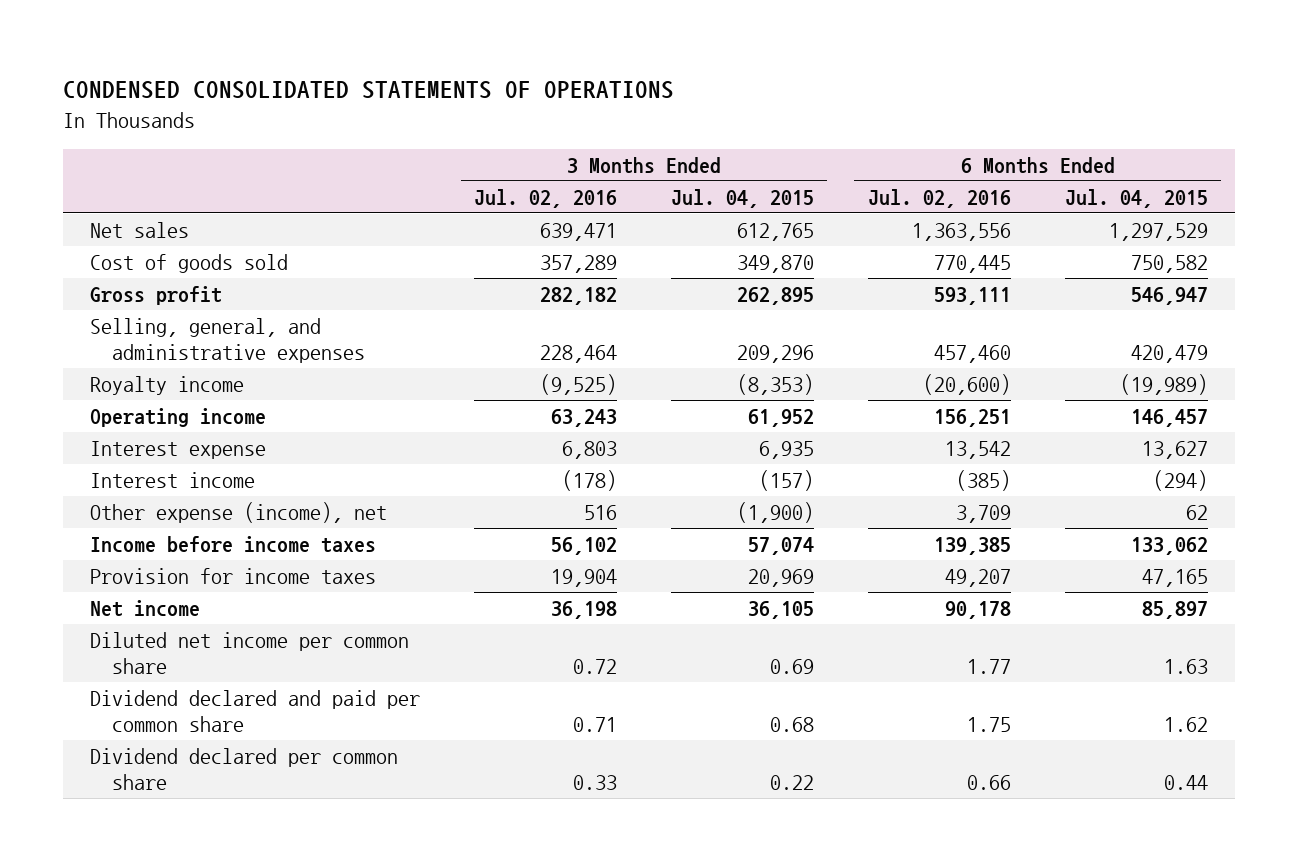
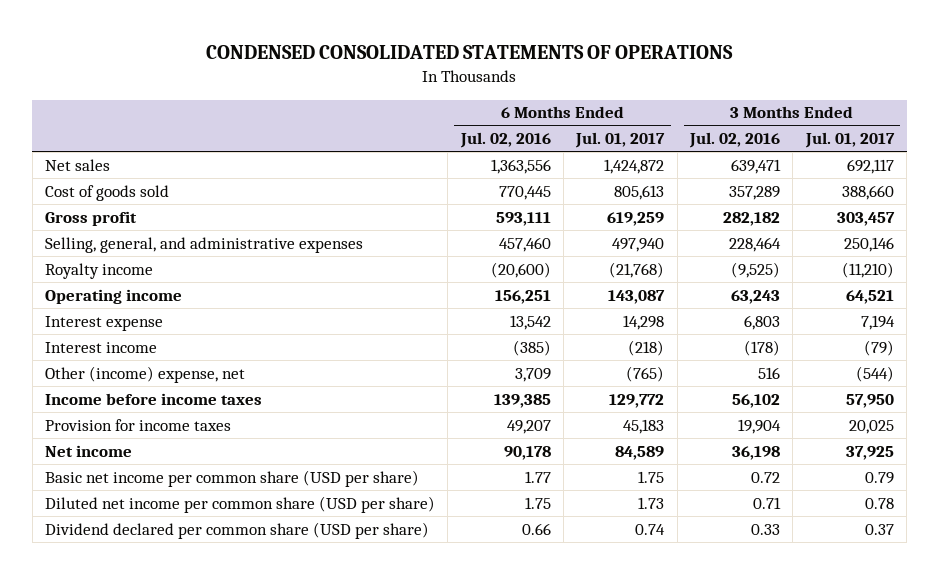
- | 3 Months Ended Jul. 02, 2016 | 3 Months Ended Jul. 04, 2015 | 6 Months Ended Jul. 02, 2016 | 6 Months Ended Jul. 04, 2015
+ | 6 Months Ended Jul. 02, 2016 | 6 Months Ended Jul. 01, 2017 | 3 Months Ended Jul. 02, 2016 | 3 Months Ended Jul. 01, 2017
- Other expense (income), net | 516 | (1,900) | 3,709 | 62
+ Other (income) expense, net | 3,709 | (765) | 516 | (544)
- Diluted net income per common share | 0.72 | 0.69 | 1.77 | 1.63
- Dividend declared and paid per common share | 0.71 | 0.68 | 1.75 | 1.62
- Dividend declared per common share | 0.33 | 0.22 | 0.66 | 0.44
+ Basic net income per common share (USD per share) | 1.77 | 1.75 | 0.72 | 0.79
+ Diluted net income per common share (USD per share) | 1.75 | 1.73 | 0.71 | 0.78
+ Dividend declared per common share (USD per share) | 0.66 | 0.74 | 0.33 | 0.37

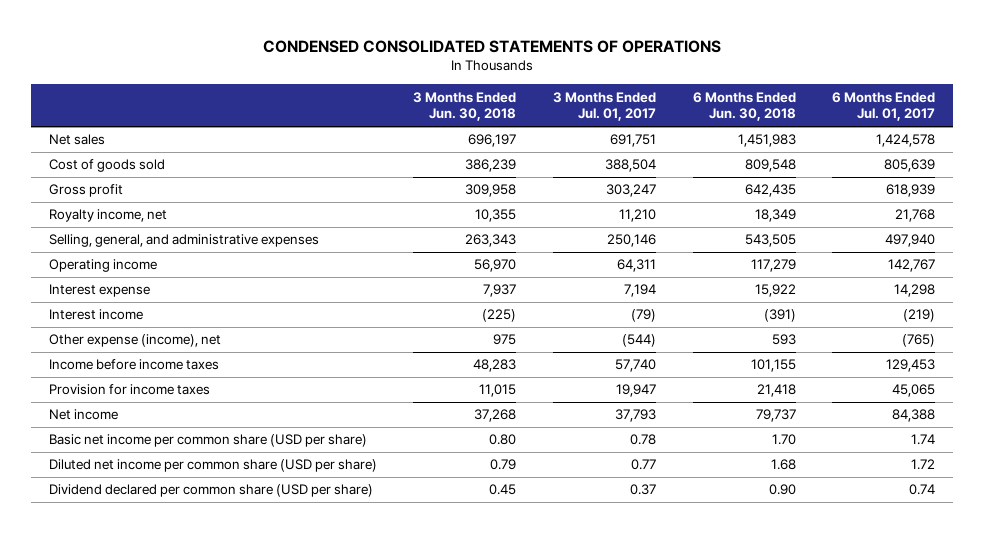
- | 6 Months Ended Jul. 02, 2016 | 6 Months Ended Jul. 01, 2017 | 3 Months Ended Jul. 02, 2016 | 3 Months Ended Jul. 01, 2017
+ | 3 Months Ended Jun. 30, 2018 | 3 Months Ended Jul. 01, 2017 | 6 Months Ended Jun. 30, 2018 | 6 Months Ended Jul. 01, 2017
- Net sales | 1,363,556 | 1,424,872 | 639,471 | 692,117
- Cost of goods sold | 770,445 | 805,613 | 357,289 | 388,660
- Gross profit | 593,111 | 619,259 | 282,182 | 303,457
+ Net sales | 696,197 | 691,751 | 1,451,983 | 1,424,578
+ Cost of goods sold | 386,239 | 388,504 | 809,548 | 805,639
+ Gross profit | 309,958 | 303,247 | 642,435 | 618,939
+ Royalty income, net | 10,355 | 11,210 | 18,349 | 21,768
- Royalty income | (20,600) | (21,768) | (9,525) | (11,210)
- Operating income | 156,251 | 143,087 | 63,243 | 64,521
+ Operating income | 56,970 | 64,311 | 117,279 | 142,767
- Interest income | (385) | (218) | (178) | (79)
- Other (income) expense, net | 3,709 | (765) | 516 | (544)
- Income before income taxes | 139,385 | 129,772 | 56,102 | 57,950
- Provision for income taxes | 49,207 | 45,183 | 19,904 | 20,025
- Net income | 90,178 | 84,589 | 36,198 | 37,925
- Basic net income per common share (USD per share) | 1.77 | 1.75 | 0.72 | 0.79
- Diluted net income per common share (USD per share) | 1.75 | 1.73 | 0.71 | 0.78
+ Interest income | (225) | (79) | (391) | (219)
+ Other expense (income), net | 975 | (544) | 593 | (765)
+ Income before income taxes | 48,283 | 57,740 | 101,155 | 129,453
+ Provision for income taxes | 11,015 | 19,947 | 21,418 | 45,065
+ Net income | 37,268 | 37,793 | 79,737 | 84,388
+ Basic net income per common share (USD per share) | 0.80 | 0.78 | 1.70 | 1.74
+ Diluted net income per common share (USD per share) | 0.79 | 0.77 | 1.68 | 1.72

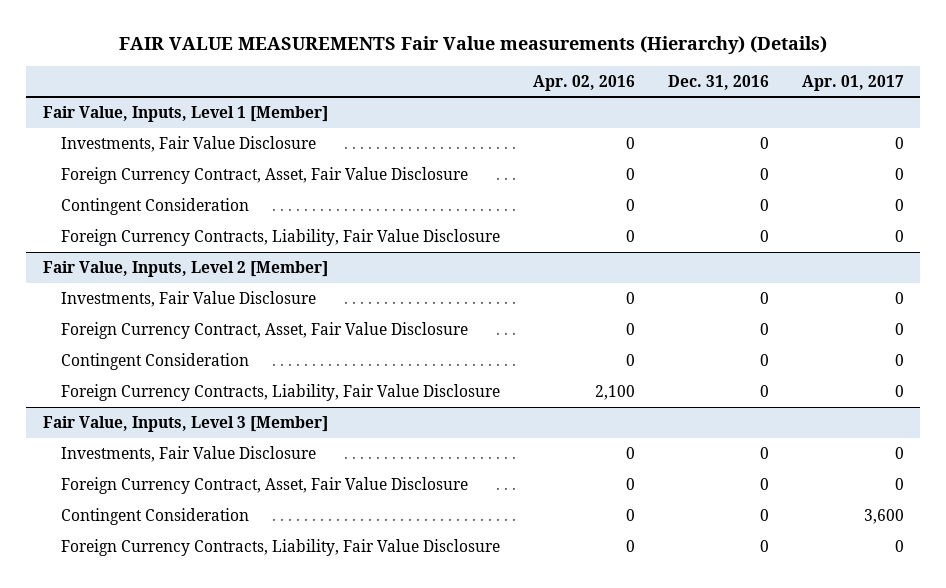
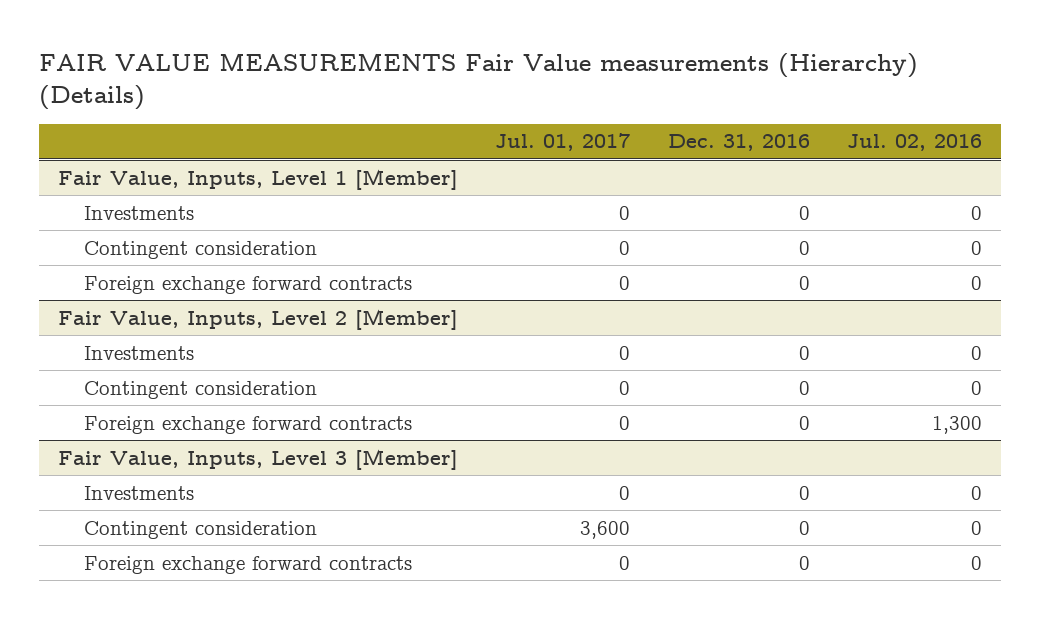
- | Apr. 02, 2016 | Dec. 31, 2016 | Apr. 01, 2017
+ | Jul. 01, 2017 | Dec. 31, 2016 | Jul. 02, 2016
@ Fair Value, Inputs, Level 1 [Member]
- Investments, Fair Value Disclosure | 0 | 0 | 0
- Foreign Currency Contract, Asset, Fair Value Disclosure | 0 | 0 | 0
- Contingent Consideration | 0 | 0 | 0
- Foreign Currency Contracts, Liability, Fair Value Disclosure | 0 | 0 | 0
+ Investments | 0 | 0 | 0
+ Contingent consideration | 0 | 0 | 0
+ Foreign exchange forward contracts | 0 | 0 | 0
@ Fair Value, Inputs, Level 2 [Member]
- Investments, Fair Value Disclosure | 0 | 0 | 0
- Foreign Currency Contract, Asset, Fair Value Disclosure | 0 | 0 | 0
- Contingent Consideration | 0 | 0 | 0
- Foreign Currency Contracts, Liability, Fair Value Disclosure | 2,100 | 0 | 0
+ Investments | 0 | 0 | 0
+ Contingent consideration | 0 | 0 | 0
+ Foreign exchange forward contracts | 0 | 0 | 1,300
@ Fair Value, Inputs, Level 3 [Member]
- Investments, Fair Value Disclosure | 0 | 0 | 0
- Foreign Currency Contract, Asset, Fair Value Disclosure | 0 | 0 | 0
- Contingent Consideration | 0 | 0 | 3,600
- Foreign Currency Contracts, Liability, Fair Value Disclosure | 0 | 0 | 0
+ Investments | 0 | 0 | 0
+ Contingent consideration | 3,600 | 0 | 0
+ Foreign exchange forward contracts | 0 | 0 | 0

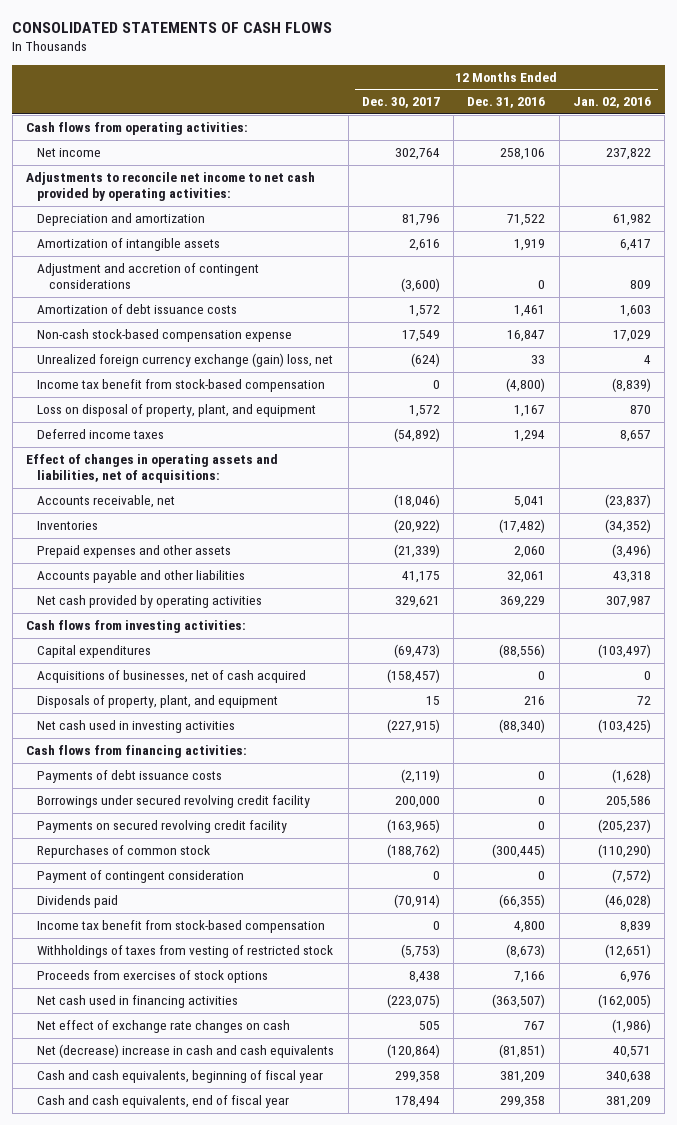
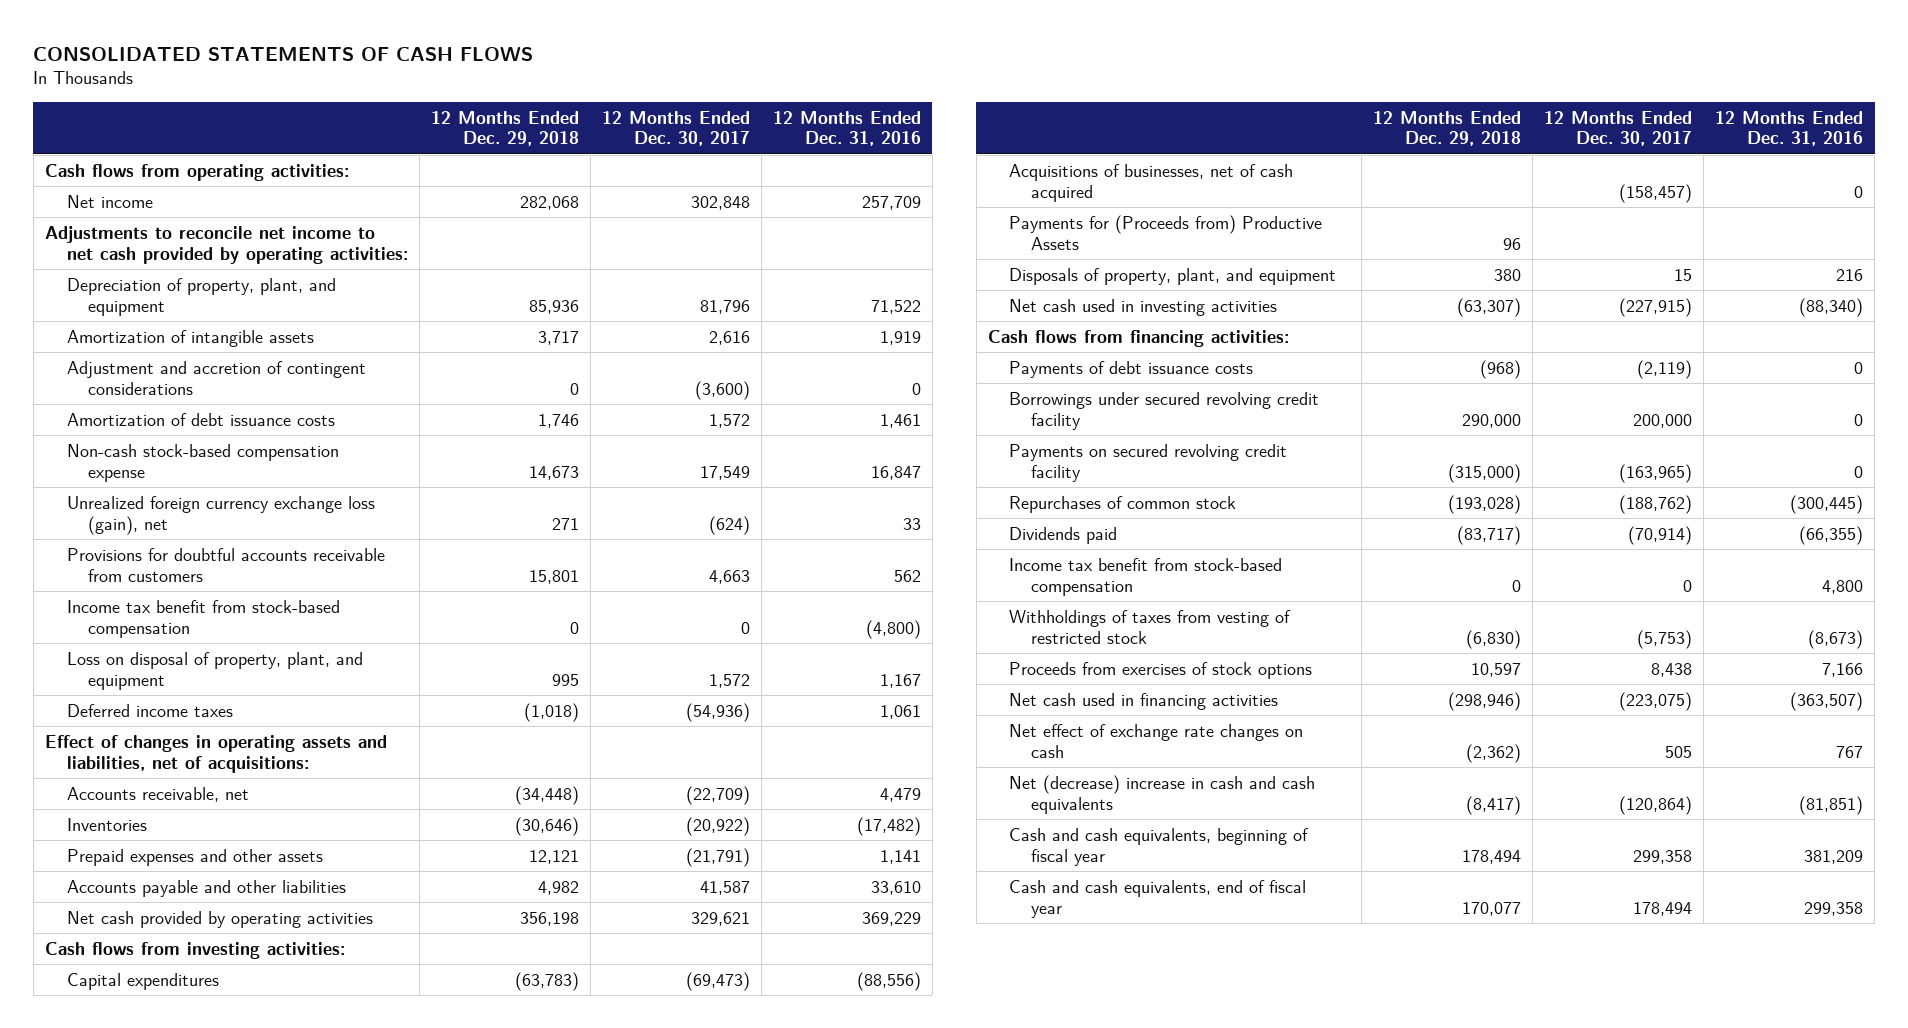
- | 12 Months Ended Dec. 30, 2017 | 12 Months Ended Dec. 31, 2016 | 12 Months Ended Jan. 02, 2016
+ | 12 Months Ended Dec. 29, 2018 | 12 Months Ended Dec. 30, 2017 | 12 Months Ended Dec. 31, 2016
- Net income | 302,764 | 258,106 | 237,822
+ Net income | 282,068 | 302,848 | 257,709
- Depreciation and amortization | 81,796 | 71,522 | 61,982
+ Depreciation of property, plant, and equipment | 85,936 | 81,796 | 71,522
- Unrealized foreign currency exchange (gain) loss, net | (624) | 33 | 4
+ Unrealized foreign currency exchange loss (gain), net | 271 | (624) | 33
+ Provisions for doubtful accounts receivable from customers | 15,801 | 4,663 | 562
- Deferred income taxes | (54,892) | 1,294 | 8,657
+ Deferred income taxes | (1,018) | (54,936) | 1,061
- Accounts receivable, net | (18,046) | 5,041 | (23,837)
+ Accounts receivable, net | (34,448) | (22,709) | 4,479
- Prepaid expenses and other assets | (21,339) | 2,060 | (3,496)
- Accounts payable and other liabilities | 41,175 | 32,061 | 43,318
+ Prepaid expenses and other assets | 12,121 | (21,791) | 1,141
+ Accounts payable and other liabilities | 4,982 | 41,587 | 33,610
+ Payments for (Proceeds from) Productive Assets | 96 | |
- Payment of contingent consideration | 0 | 0 | (7,572)

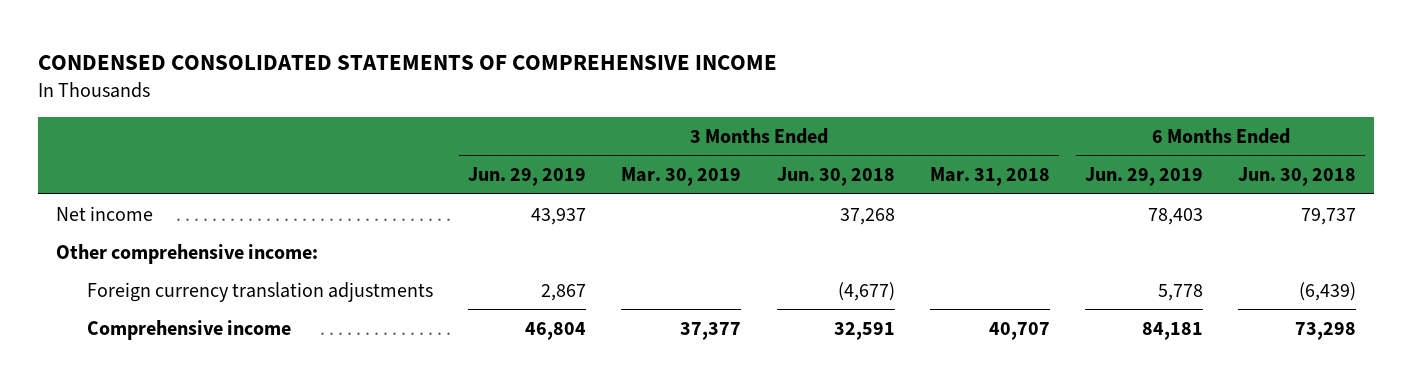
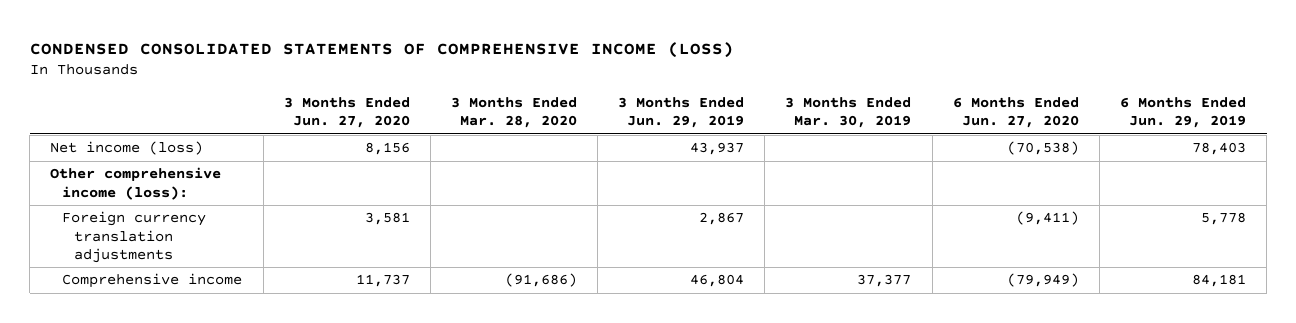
- CONDENSED CONSOLIDATED STATEMENTS OF COMPREHENSIVE INCOME
+ CONDENSED CONSOLIDATED STATEMENTS OF COMPREHENSIVE INCOME (LOSS)
- | 3 Months Ended Jun. 29, 2019 | 3 Months Ended Mar. 30, 2019 | 3 Months Ended Jun. 30, 2018 | 3 Months Ended Mar. 31, 2018 | 6 Months Ended Jun. 29, 2019 | 6 Months Ended Jun. 30, 2018
+ | 3 Months Ended Jun. 27, 2020 | 3 Months Ended Mar. 28, 2020 | 3 Months Ended Jun. 29, 2019 | 3 Months Ended Mar. 30, 2019 | 6 Months Ended Jun. 27, 2020 | 6 Months Ended Jun. 29, 2019
- Net income | 43,937 | | 37,268 | | 78,403 | 79,737
- Other comprehensive income:
+ Net income (loss) | 8,156 | | 43,937 | | (70,538) | 78,403
+ Other comprehensive income (loss):

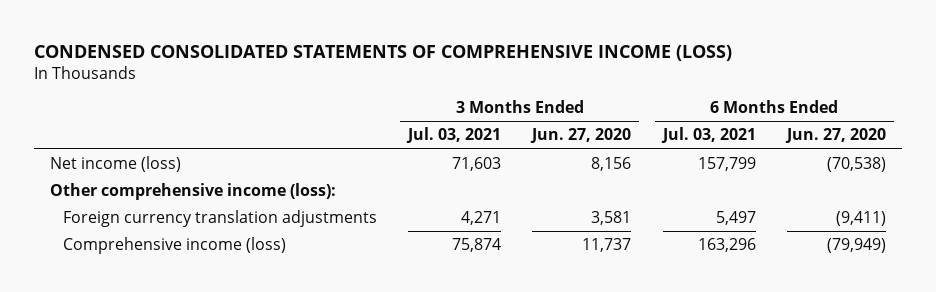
- | 3 Months Ended Jun. 27, 2020 | 3 Months Ended Mar. 28, 2020 | 3 Months Ended Jun. 29, 2019 | 3 Months Ended Mar. 30, 2019 | 6 Months Ended Jun. 27, 2020 | 6 Months Ended Jun. 29, 2019
+ | 3 Months Ended Jul. 03, 2021 | 3 Months Ended Jun. 27, 2020 | 6 Months Ended Jul. 03, 2021 | 6 Months Ended Jun. 27, 2020
- Comprehensive income | 11,737 | (91,686) | 46,804 | 37,377 | (79,949) | 84,181
+ Comprehensive income (loss) | 75,874 | 11,737 | 163,296 | (79,949)

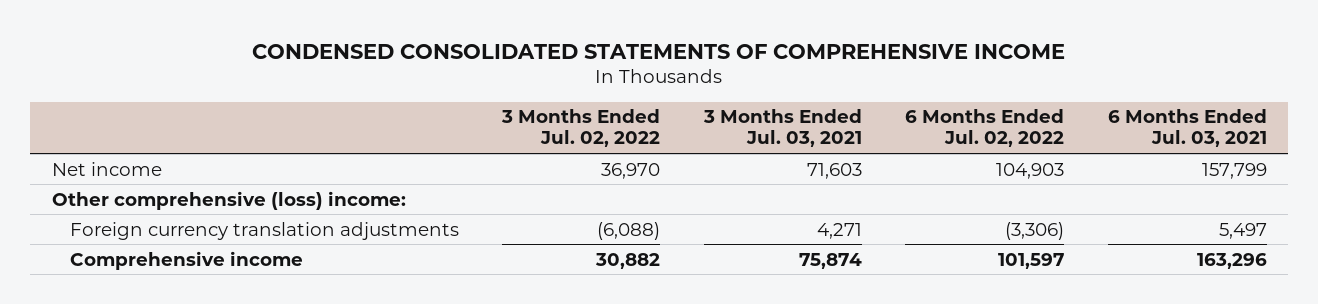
- CONDENSED CONSOLIDATED STATEMENTS OF COMPREHENSIVE INCOME (LOSS)
+ CONDENSED CONSOLIDATED STATEMENTS OF COMPREHENSIVE INCOME
- | 3 Months Ended Jul. 03, 2021 | 3 Months Ended Jun. 27, 2020 | 6 Months Ended Jul. 03, 2021 | 6 Months Ended Jun. 27, 2020
+ | 3 Months Ended Jul. 02, 2022 | 3 Months Ended Jul. 03, 2021 | 6 Months Ended Jul. 02, 2022 | 6 Months Ended Jul. 03, 2021
- Net income (loss) | 71,603 | 8,156 | 157,799 | (70,538)
- Other comprehensive income (loss):
+ Net income | 36,970 | 71,603 | 104,903 | 157,799
+ Other comprehensive (loss) income:
- Comprehensive income (loss) | 75,874 | 11,737 | 163,296 | (79,949)
+ Comprehensive income | 30,882 | 75,874 | 101,597 | 163,296

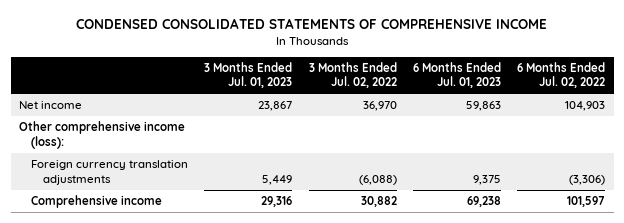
- | 3 Months Ended Jul. 02, 2022 | 3 Months Ended Jul. 03, 2021 | 6 Months Ended Jul. 02, 2022 | 6 Months Ended Jul. 03, 2021
+ | 3 Months Ended Jul. 01, 2023 | 3 Months Ended Jul. 02, 2022 | 6 Months Ended Jul. 01, 2023 | 6 Months Ended Jul. 02, 2022
- Other comprehensive (loss) income:
+ Other comprehensive income (loss):

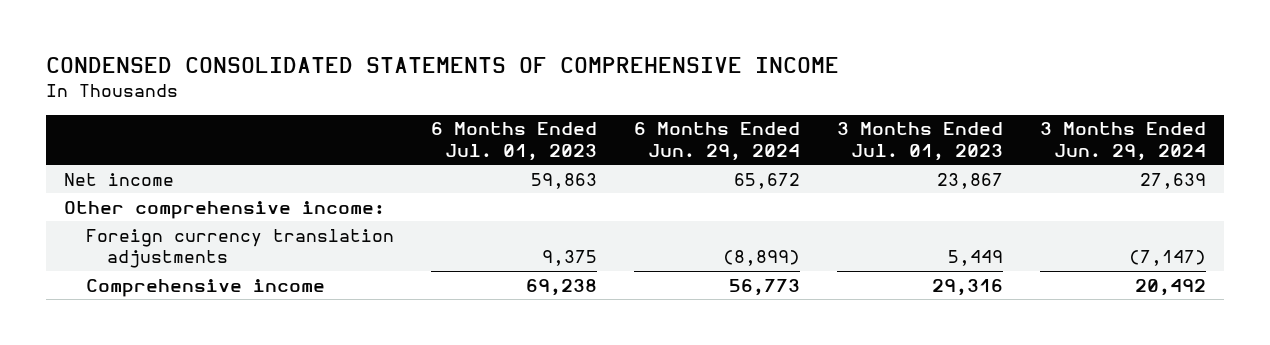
- | 3 Months Ended Jul. 01, 2023 | 3 Months Ended Jul. 02, 2022 | 6 Months Ended Jul. 01, 2023 | 6 Months Ended Jul. 02, 2022
+ | 6 Months Ended Jul. 01, 2023 | 6 Months Ended Jun. 29, 2024 | 3 Months Ended Jul. 01, 2023 | 3 Months Ended Jun. 29, 2024
- Other comprehensive income (loss):
+ Other comprehensive income:

